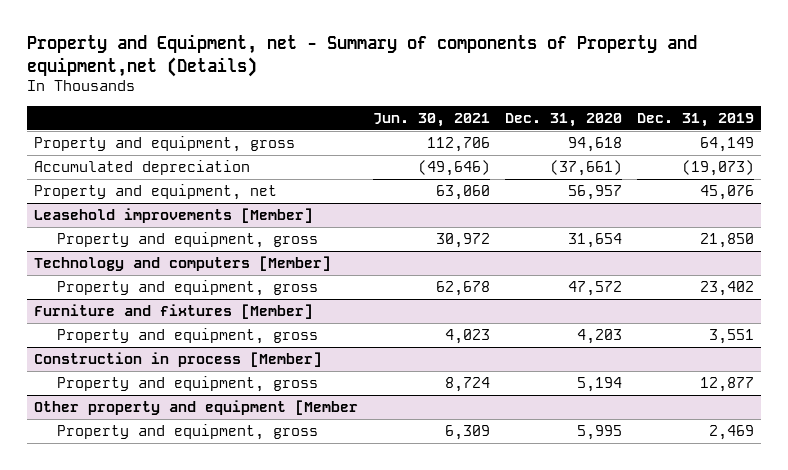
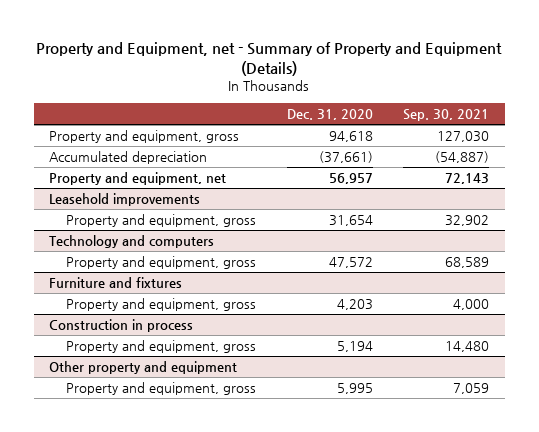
- Property and Equipment, net - Summary of components of Property and equipment,net (Details)
+ Property and Equipment, net - Summary of Property and Equipment (Details)
- | Jun. 30, 2021 | Dec. 31, 2020 | Dec. 31, 2019
+ | Dec. 31, 2020 | Sep. 30, 2021
- Leasehold improvements [Member]
+ Leasehold improvements
- Technology and computers [Member]
+ Technology and computers
- Furniture and fixtures [Member]
+ Furniture and fixtures
- Construction in process [Member]
+ Construction in process
- Other property and equipment [Member
+ Other property and equipment

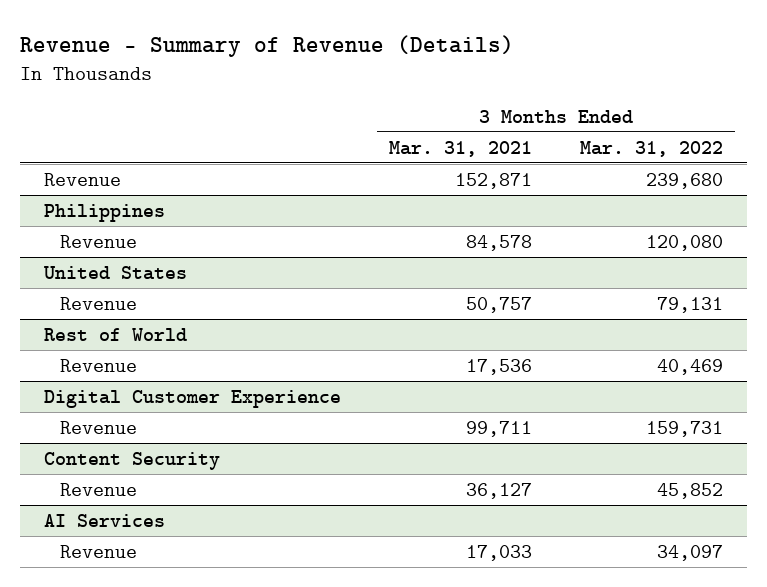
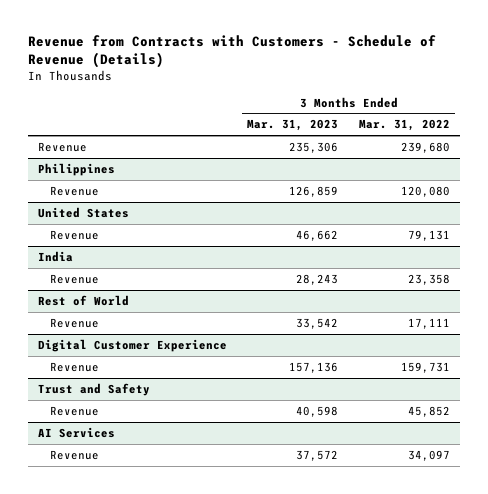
- Revenue - Summary of Revenue (Details)
+ Revenue from Contracts with Customers - Schedule of Revenue (Details)
- | 3 Months Ended Mar. 31, 2021 | 3 Months Ended Mar. 31, 2022
+ | 3 Months Ended Mar. 31, 2023 | 3 Months Ended Mar. 31, 2022
+ India
+ Revenue | 28,243 | 23,358
@ Rest of World
- Revenue | 17,536 | 40,469
+ Revenue | 33,542 | 17,111
- Content Security
+ Trust and Safety

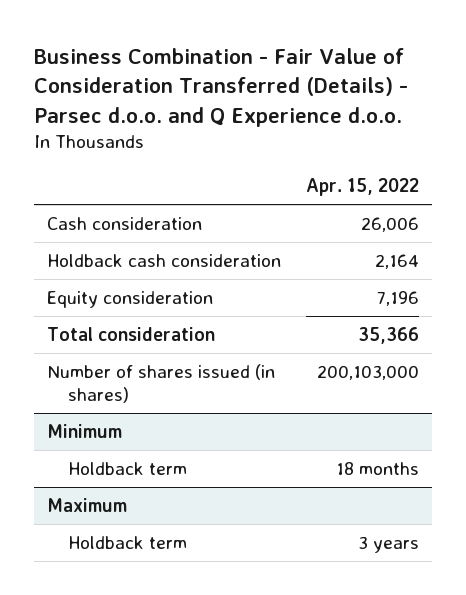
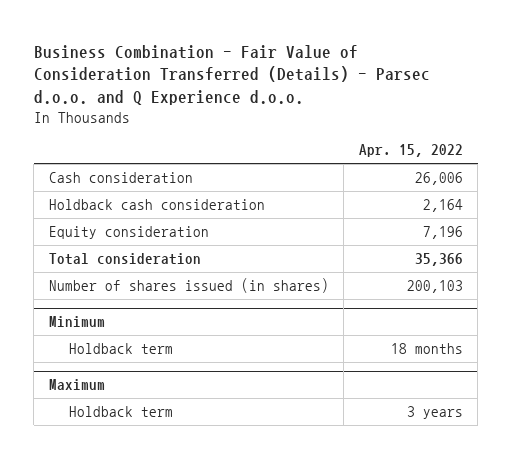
- Number of shares issued (in shares) | 200,103,000
+ Number of shares issued (in shares) | 200,103

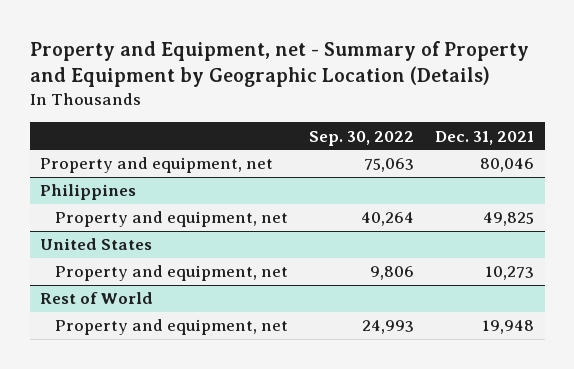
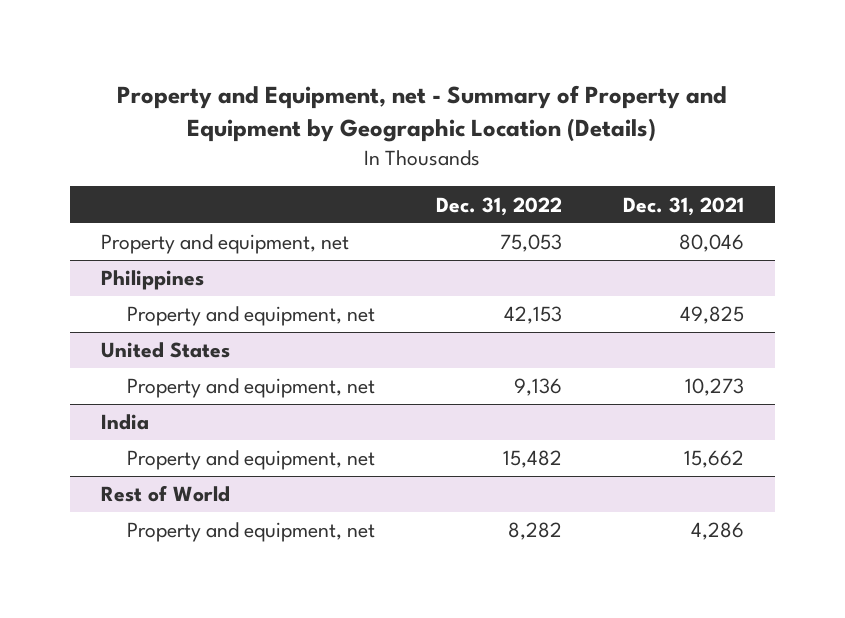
- | Sep. 30, 2022 | Dec. 31, 2021
+ | Dec. 31, 2022 | Dec. 31, 2021
+ India
+ Property and equipment, net | 15,482 | 15,662
@ Rest of World
- Property and equipment, net | 24,993 | 19,948
+ Property and equipment, net | 8,282 | 4,286

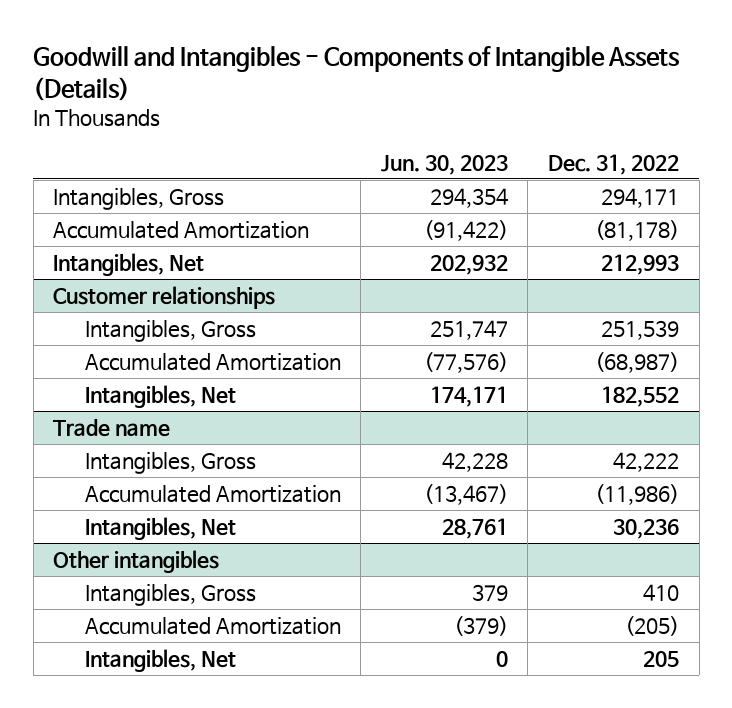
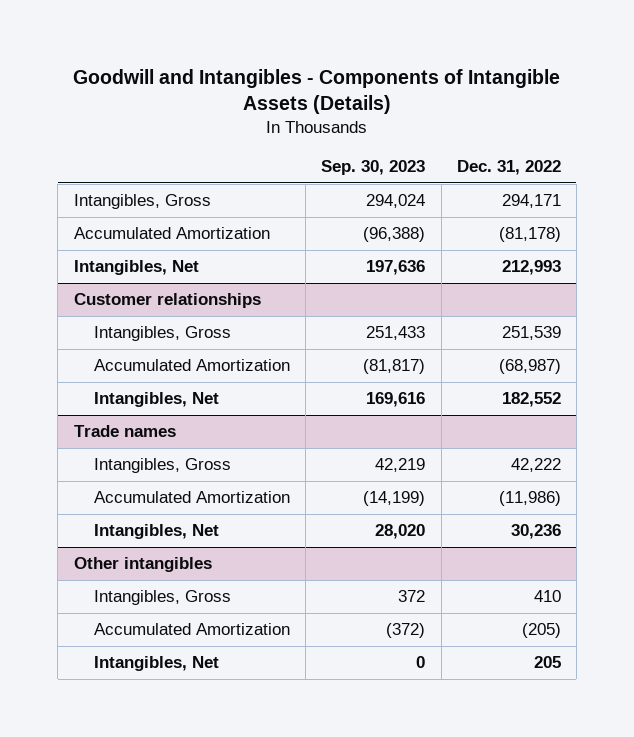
- | Jun. 30, 2023 | Dec. 31, 2022
+ | Sep. 30, 2023 | Dec. 31, 2022
- Trade name
+ Trade names

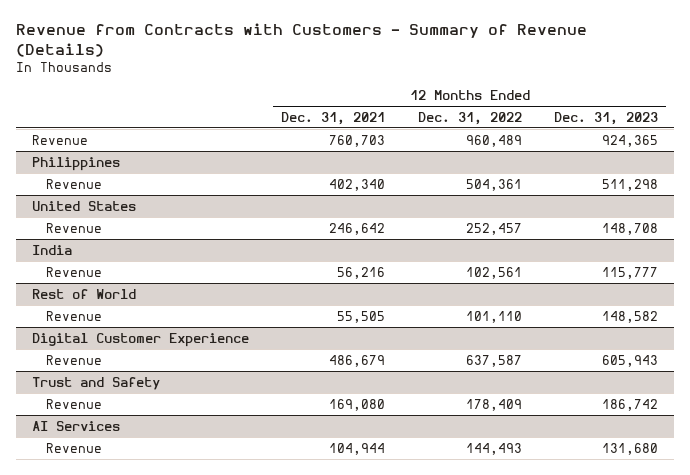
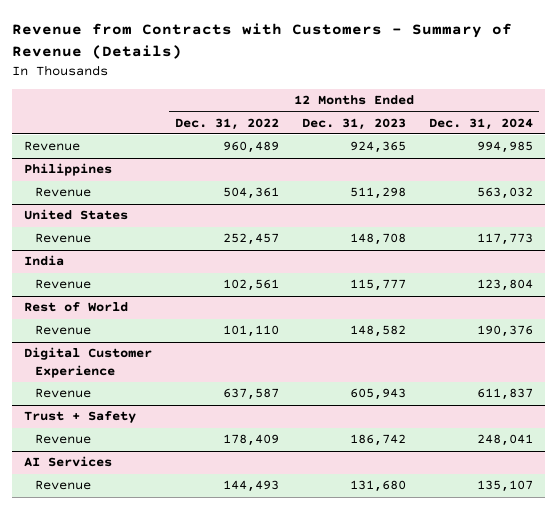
- | 12 Months Ended Dec. 31, 2021 | 12 Months Ended Dec. 31, 2022 | 12 Months Ended Dec. 31, 2023
+ | 12 Months Ended Dec. 31, 2022 | 12 Months Ended Dec. 31, 2023 | 12 Months Ended Dec. 31, 2024
- Trust and Safety
+ Trust + Safety

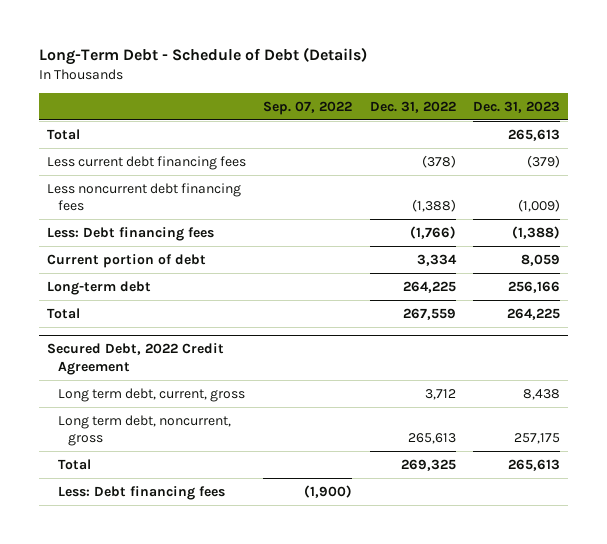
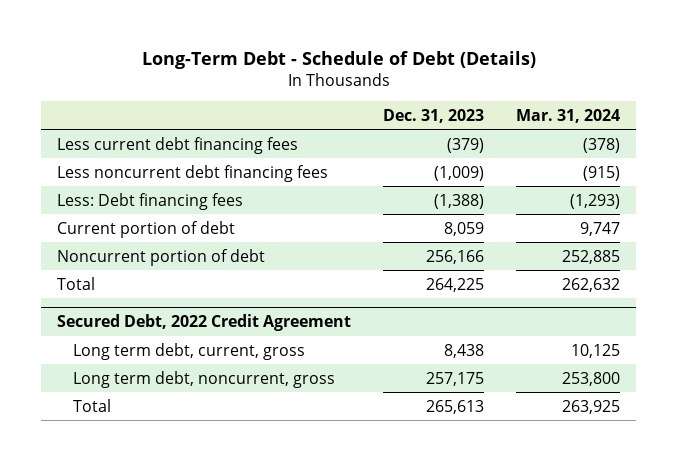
- | Sep. 07, 2022 | Dec. 31, 2022 | Dec. 31, 2023
+ | Dec. 31, 2023 | Mar. 31, 2024
- Total | | | 265,613
- Long-term debt | | 264,225 | 256,166
+ Noncurrent portion of debt | 256,166 | 252,885
@ Secured Debt, 2022 Credit Agreement
- Less: Debt financing fees | (1,900) | |

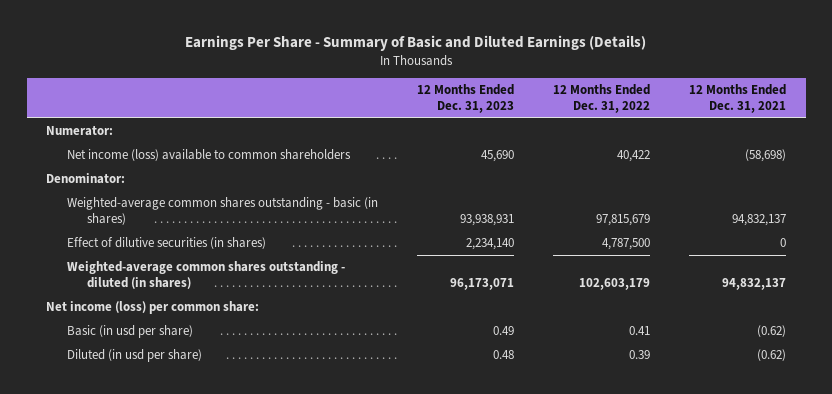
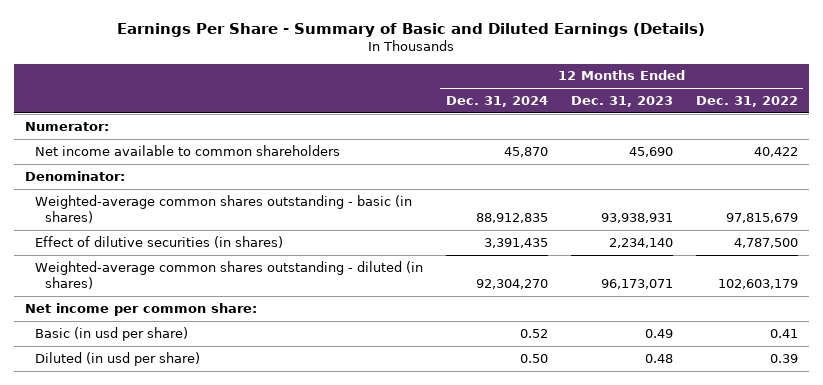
- | 12 Months Ended Dec. 31, 2023 | 12 Months Ended Dec. 31, 2022 | 12 Months Ended Dec. 31, 2021
+ | 12 Months Ended Dec. 31, 2024 | 12 Months Ended Dec. 31, 2023 | 12 Months Ended Dec. 31, 2022
- Net income (loss) available to common shareholders | 45,690 | 40,422 | (58,698)
+ Net income available to common shareholders | 45,870 | 45,690 | 40,422
- Net income (loss) per common share:
+ Net income per common share:

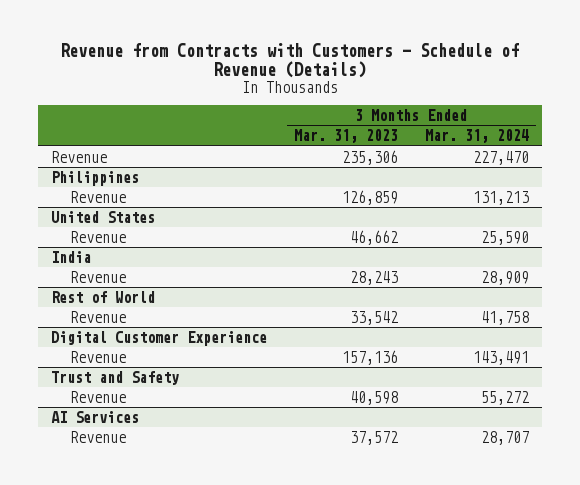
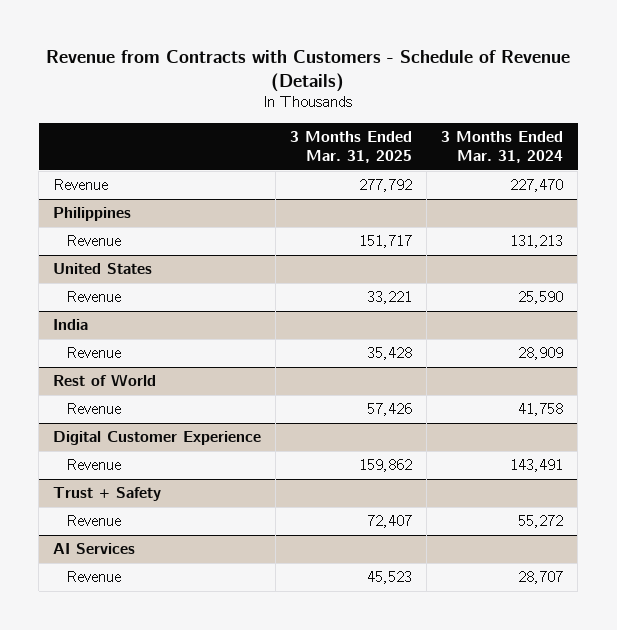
- | 3 Months Ended Mar. 31, 2023 | 3 Months Ended Mar. 31, 2024
+ | 3 Months Ended Mar. 31, 2025 | 3 Months Ended Mar. 31, 2024
- Trust and Safety
+ Trust + Safety

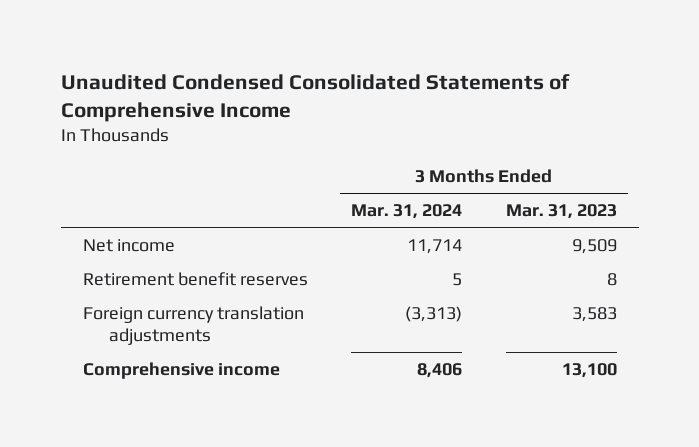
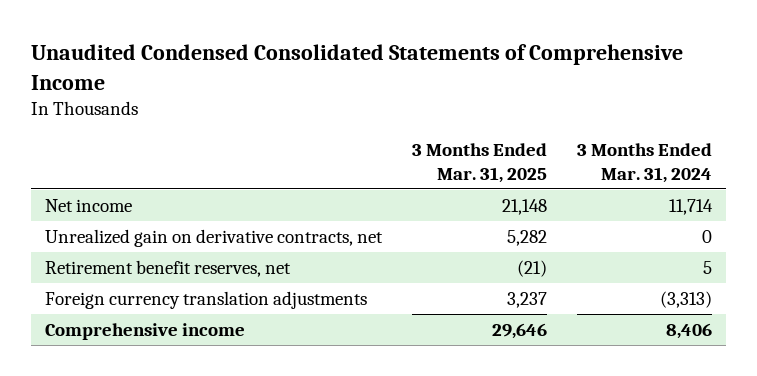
- | 3 Months Ended Mar. 31, 2024 | 3 Months Ended Mar. 31, 2023
+ | 3 Months Ended Mar. 31, 2025 | 3 Months Ended Mar. 31, 2024
- Retirement benefit reserves | 5 | 8
+ Unrealized gain on derivative contracts, net | 5,282 | 0
+ Retirement benefit reserves, net | (21) | 5

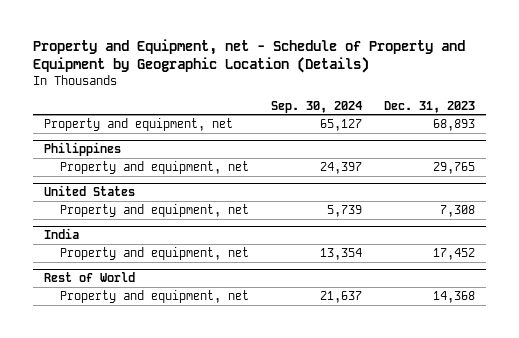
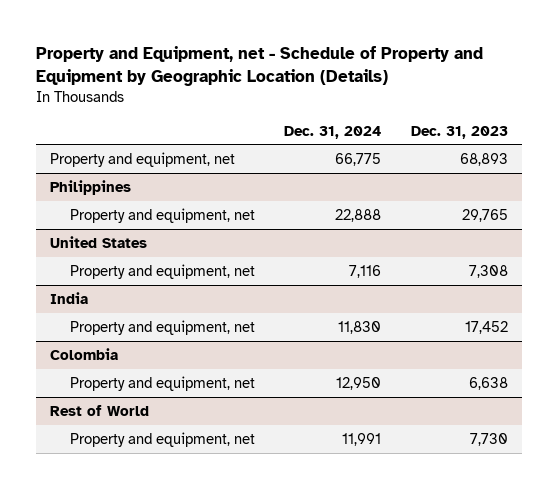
- | Sep. 30, 2024 | Dec. 31, 2023
+ | Dec. 31, 2024 | Dec. 31, 2023
+ Colombia
+ Property and equipment, net | 12,950 | 6,638
@ Rest of World
- Property and equipment, net | 21,637 | 14,368
+ Property and equipment, net | 11,991 | 7,730

